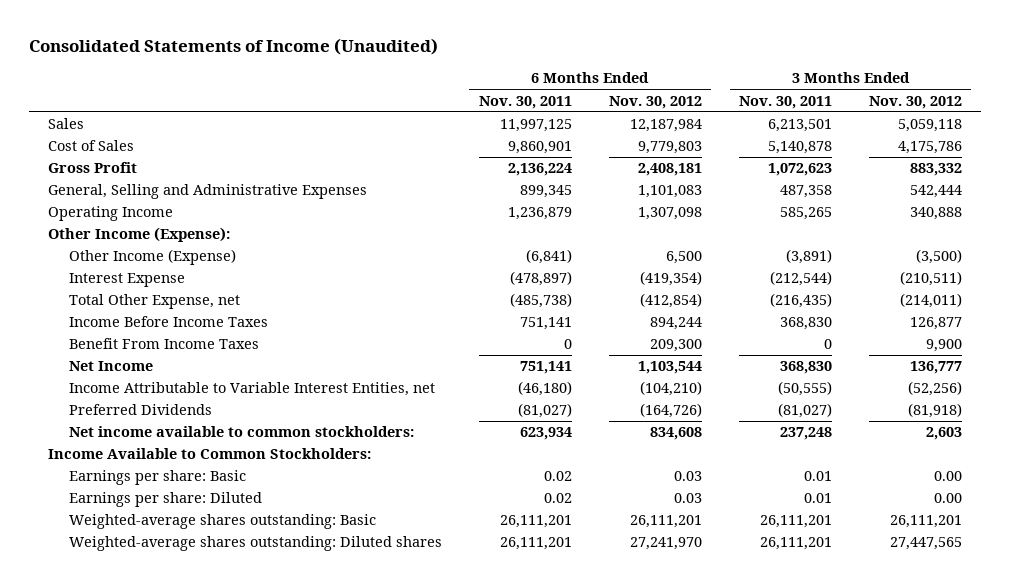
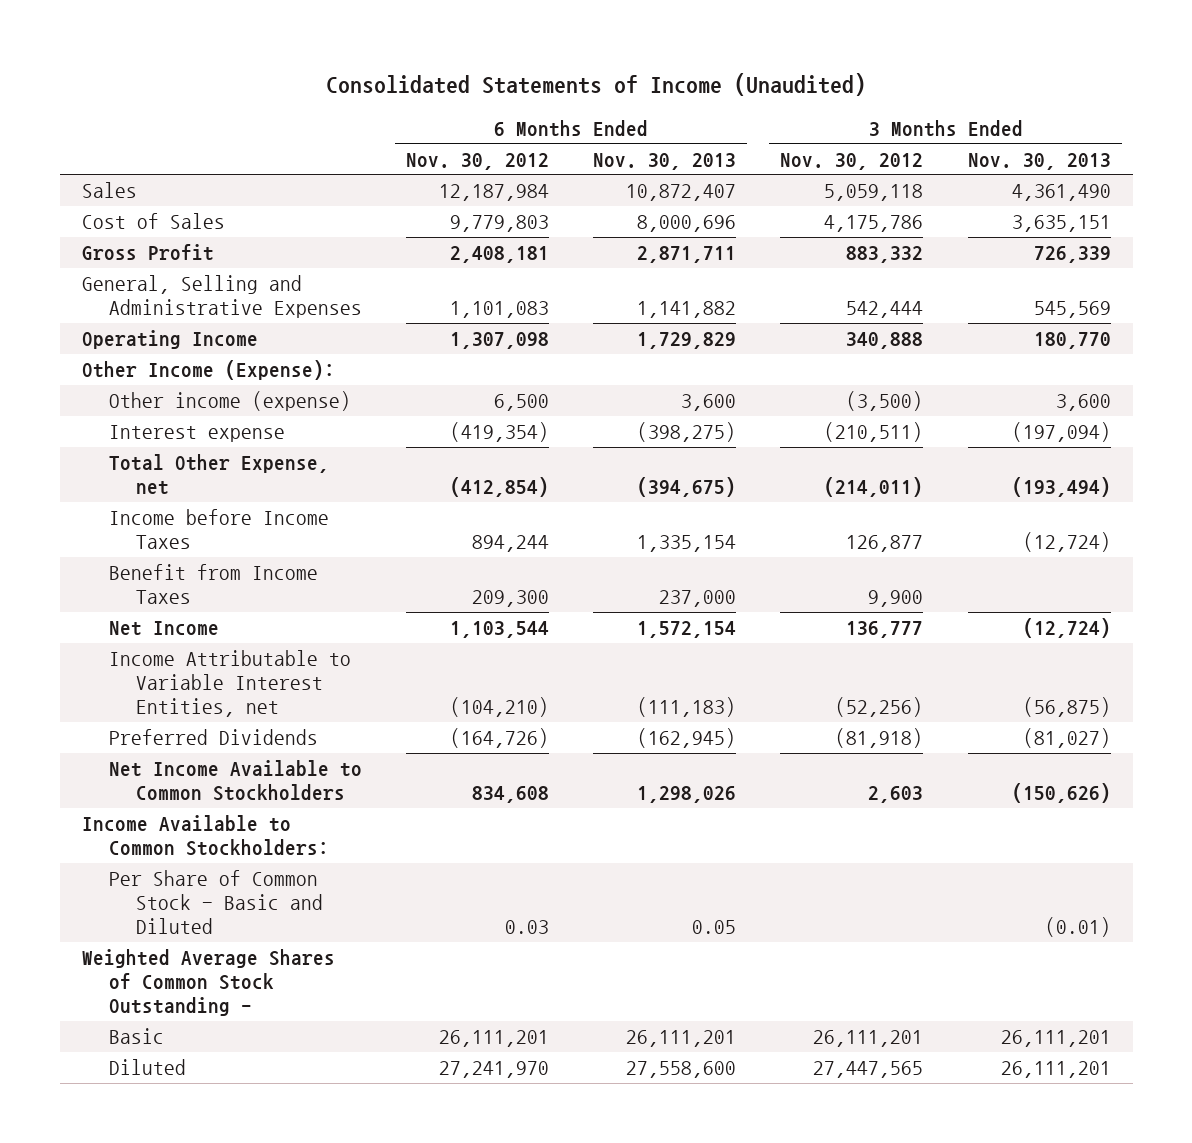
- | 6 Months Ended Nov. 30, 2011 | 6 Months Ended Nov. 30, 2012 | 3 Months Ended Nov. 30, 2011 | 3 Months Ended Nov. 30, 2012
+ | 6 Months Ended Nov. 30, 2012 | 6 Months Ended Nov. 30, 2013 | 3 Months Ended Nov. 30, 2012 | 3 Months Ended Nov. 30, 2013
- Other Income (Expense) | (6,841) | 6,500 | (3,891) | (3,500)
- Interest Expense | (478,897) | (419,354) | (212,544) | (210,511)
+ Other income (expense) | 6,500 | 3,600 | (3,500) | 3,600
+ Interest expense | (419,354) | (398,275) | (210,511) | (197,094)
- Income Before Income Taxes | 751,141 | 894,244 | 368,830 | 126,877
- Benefit From Income Taxes | 0 | 209,300 | 0 | 9,900
+ Income before Income Taxes | 894,244 | 1,335,154 | 126,877 | (12,724)
+ Benefit from Income Taxes | 209,300 | 237,000 | 9,900 |
- Net income available to common stockholders: | 623,934 | 834,608 | 237,248 | 2,603
+ Net Income Available to Common Stockholders | 834,608 | 1,298,026 | 2,603 | (150,626)
- Earnings per share: Basic | 0.02 | 0.03 | 0.01 | 0.00
- Earnings per share: Diluted | 0.02 | 0.03 | 0.01 | 0.00
- Weighted-average shares outstanding: Basic | 26,111,201 | 26,111,201 | 26,111,201 | 26,111,201
- Weighted-average shares outstanding: Diluted shares | 26,111,201 | 27,241,970 | 26,111,201 | 27,447,565
+ Per Share of Common Stock - Basic and Diluted | 0.03 | 0.05 | | (0.01)
+ Weighted Average Shares of Common Stock Outstanding -
+ Basic | 26,111,201 | 26,111,201 | 26,111,201 | 26,111,201
+ Diluted | 27,241,970 | 27,558,600 | 27,447,565 | 26,111,201

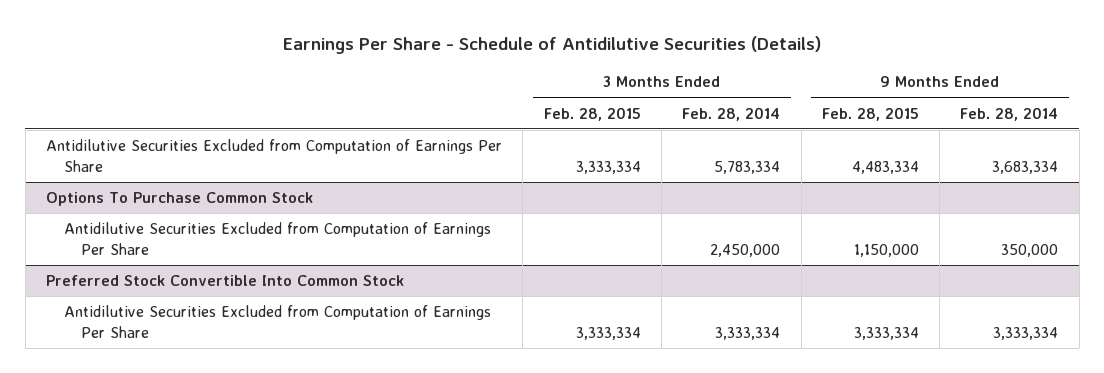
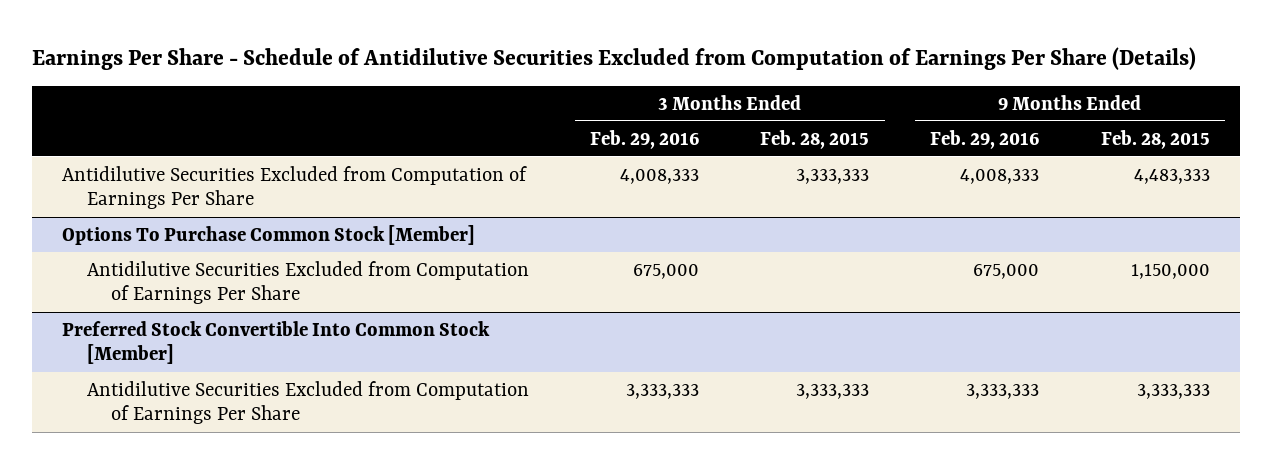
- Earnings Per Share - Schedule of Antidilutive Securities (Details)
+ Earnings Per Share - Schedule of Antidilutive Securities Excluded from Computation of Earnings Per Share (Details)
- | 3 Months Ended Feb. 28, 2015 | 3 Months Ended Feb. 28, 2014 | 9 Months Ended Feb. 28, 2015 | 9 Months Ended Feb. 28, 2014
+ | 3 Months Ended Feb. 29, 2016 | 3 Months Ended Feb. 28, 2015 | 9 Months Ended Feb. 29, 2016 | 9 Months Ended Feb. 28, 2015
- Antidilutive Securities Excluded from Computation of Earnings Per Share | 3,333,334 | 5,783,334 | 4,483,334 | 3,683,334
- Options To Purchase Common Stock
+ Antidilutive Securities Excluded from Computation of Earnings Per Share | 4,008,333 | 3,333,333 | 4,008,333 | 4,483,333
+ Options To Purchase Common Stock [Member]
- Preferred Stock Convertible Into Common Stock
- Antidilutive Securities Excluded from Computation of Earnings Per Share | 3,333,334 | 3,333,334 | 3,333,334 | 3,333,334
+ Preferred Stock Convertible Into Common Stock [Member]
+ Antidilutive Securities Excluded from Computation of Earnings Per Share | 3,333,333 | 3,333,333 | 3,333,333 | 3,333,333

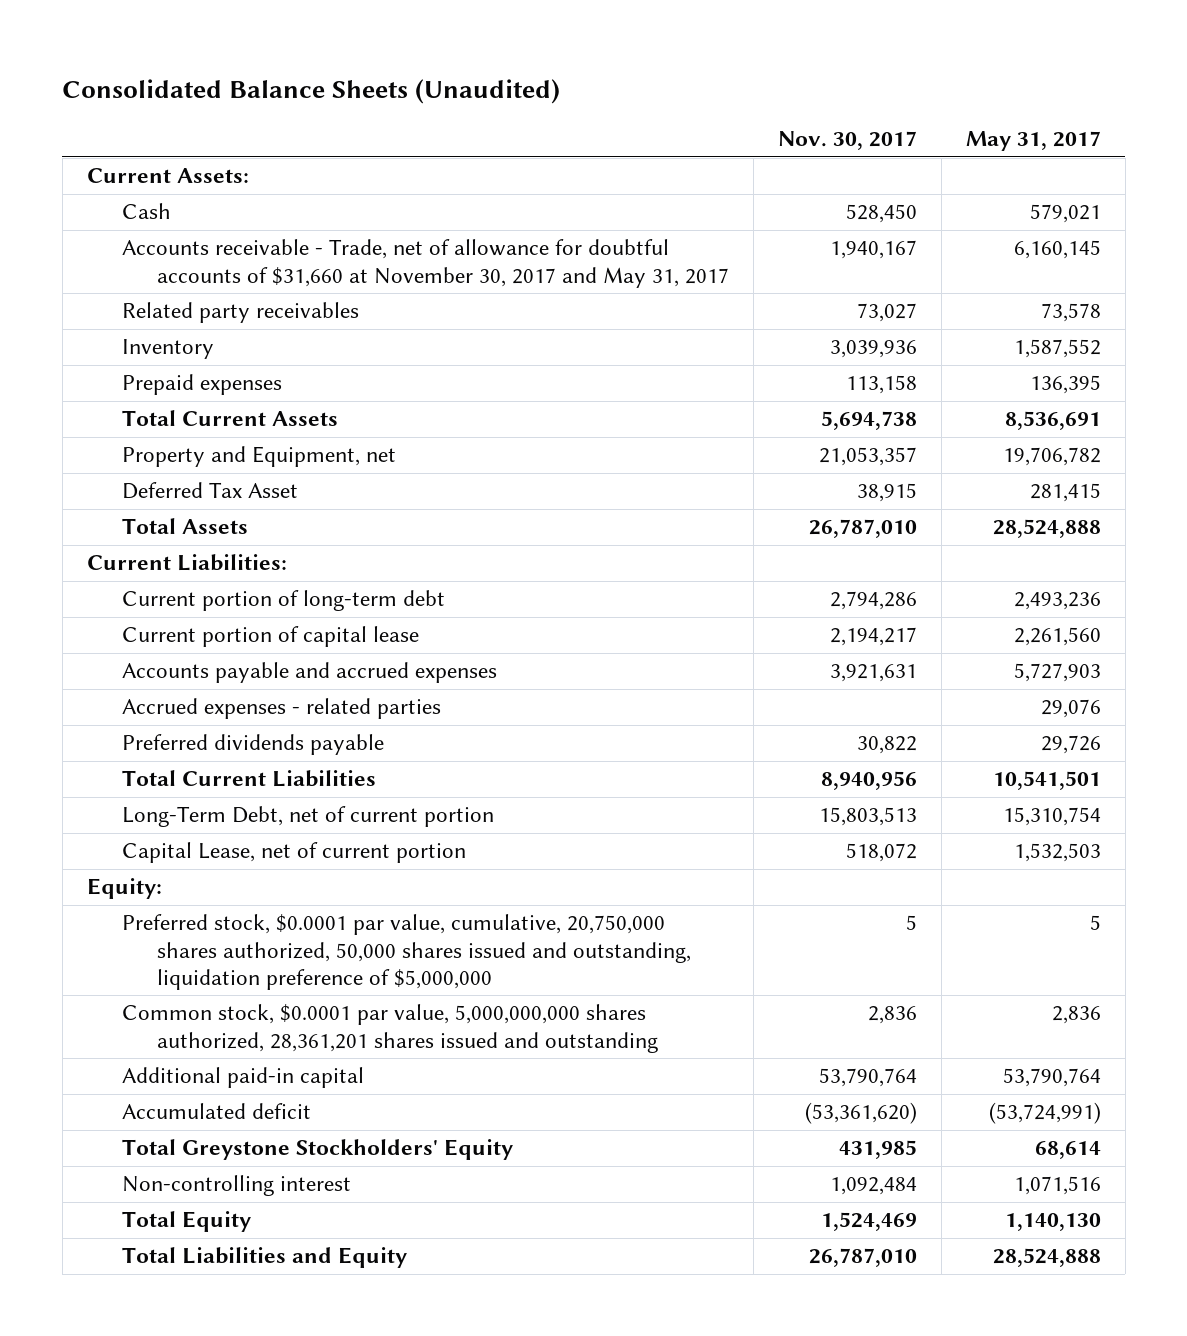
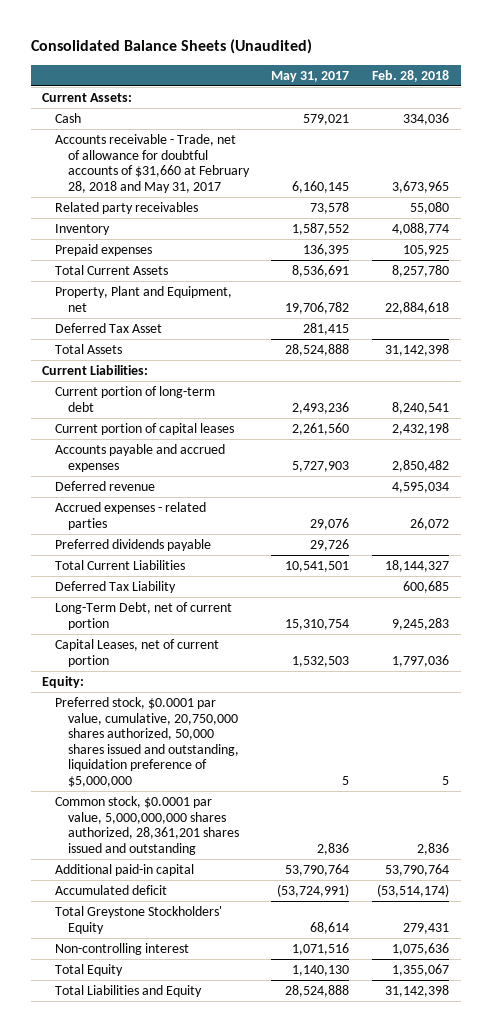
- | Nov. 30, 2017 | May 31, 2017
+ | May 31, 2017 | Feb. 28, 2018
- Accounts receivable - Trade, net of allowance for doubtful accounts of $31,660 at November 30, 2017 and May 31, 2017 | 1,940,167 | 6,160,145
+ Accounts receivable - Trade, net of allowance for doubtful accounts of $31,660 at February 28, 2018 and May 31, 2017 | 6,160,145 | 3,673,965
- Property and Equipment, net | 21,053,357 | 19,706,782
+ Property, Plant and Equipment, net | 19,706,782 | 22,884,618
- Current portion of capital lease | 2,194,217 | 2,261,560
+ Current portion of capital leases | 2,261,560 | 2,432,198
+ Deferred revenue | | 4,595,034
+ Deferred Tax Liability | | 600,685
- Capital Lease, net of current portion | 518,072 | 1,532,503
+ Capital Leases, net of current portion | 1,532,503 | 1,797,036

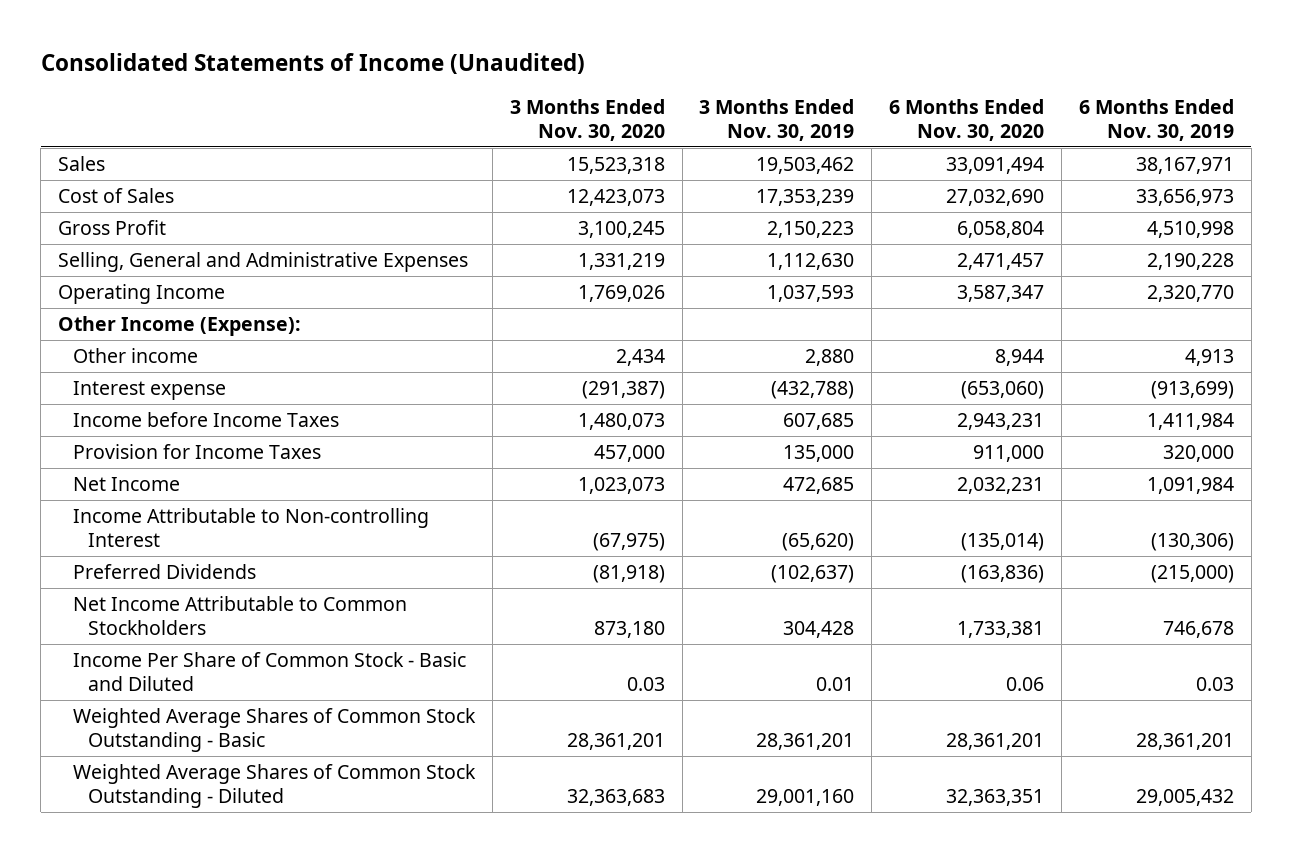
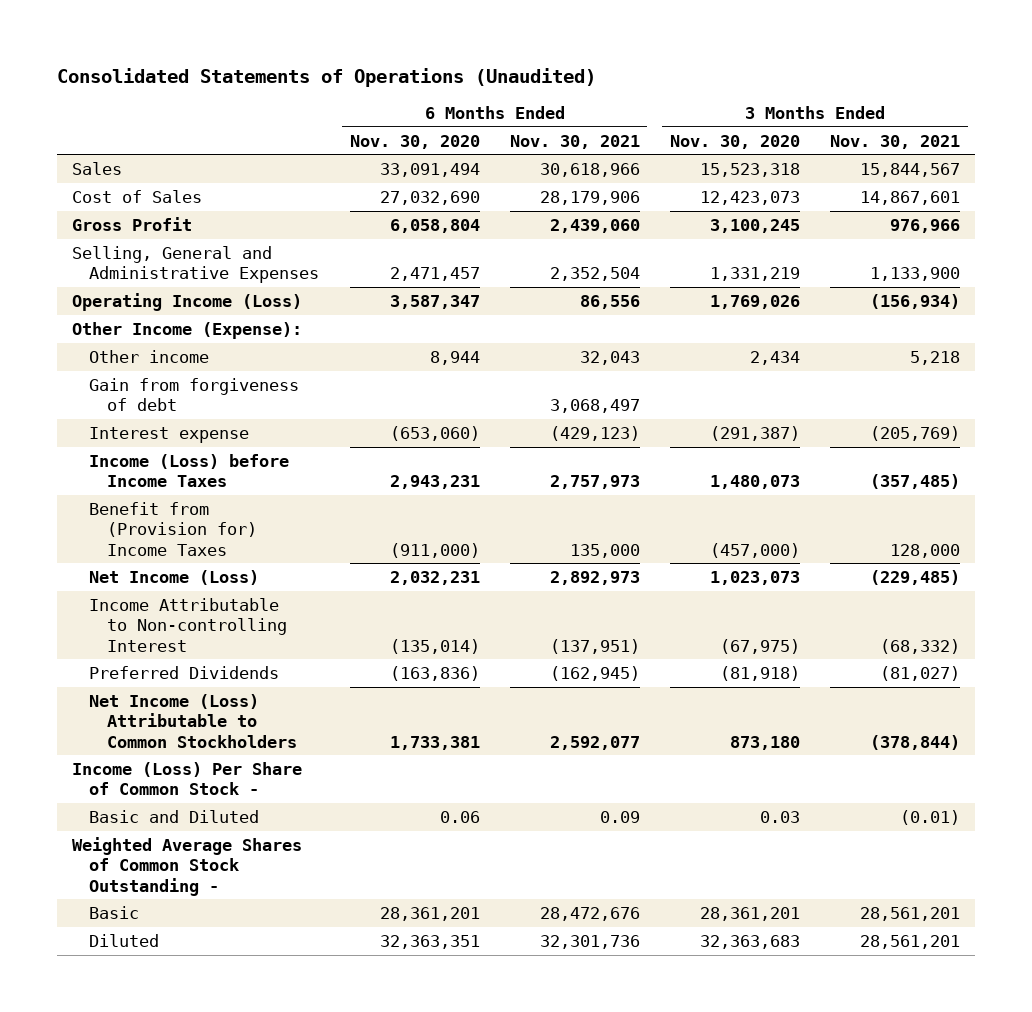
- Consolidated Statements of Income (Unaudited)
+ Consolidated Statements of Operations (Unaudited)
- | 3 Months Ended Nov. 30, 2020 | 3 Months Ended Nov. 30, 2019 | 6 Months Ended Nov. 30, 2020 | 6 Months Ended Nov. 30, 2019
+ | 6 Months Ended Nov. 30, 2020 | 6 Months Ended Nov. 30, 2021 | 3 Months Ended Nov. 30, 2020 | 3 Months Ended Nov. 30, 2021
- Operating Income | 1,769,026 | 1,037,593 | 3,587,347 | 2,320,770
+ Operating Income (Loss) | 3,587,347 | 86,556 | 1,769,026 | (156,934)
+ Gain from forgiveness of debt | | 3,068,497 | |
- Income before Income Taxes | 1,480,073 | 607,685 | 2,943,231 | 1,411,984
- Provision for Income Taxes | 457,000 | 135,000 | 911,000 | 320,000
- Net Income | 1,023,073 | 472,685 | 2,032,231 | 1,091,984
+ Income (Loss) before Income Taxes | 2,943,231 | 2,757,973 | 1,480,073 | (357,485)
+ Benefit from (Provision for) Income Taxes | (911,000) | 135,000 | (457,000) | 128,000
+ Net Income (Loss) | 2,032,231 | 2,892,973 | 1,023,073 | (229,485)
- Net Income Attributable to Common Stockholders | 873,180 | 304,428 | 1,733,381 | 746,678
- Income Per Share of Common Stock - Basic and Diluted | 0.03 | 0.01 | 0.06 | 0.03
- Weighted Average Shares of Common Stock Outstanding - Basic | 28,361,201 | 28,361,201 | 28,361,201 | 28,361,201
- Weighted Average Shares of Common Stock Outstanding - Diluted | 32,363,683 | 29,001,160 | 32,363,351 | 29,005,432
+ Net Income (Loss) Attributable to Common Stockholders | 1,733,381 | 2,592,077 | 873,180 | (378,844)
+ Income (Loss) Per Share of Common Stock -
+ Basic and Diluted | 0.06 | 0.09 | 0.03 | (0.01)
+ Weighted Average Shares of Common Stock Outstanding -
+ Basic | 28,361,201 | 28,472,676 | 28,361,201 | 28,561,201
+ Diluted | 32,363,351 | 32,301,736 | 32,363,683 | 28,561,201

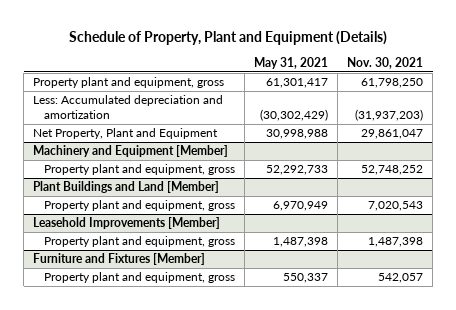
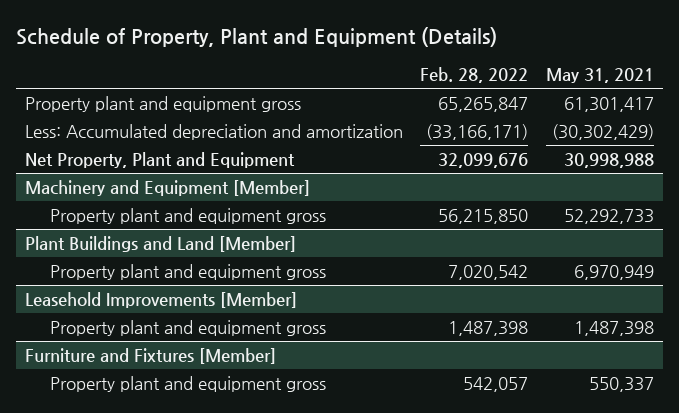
- | May 31, 2021 | Nov. 30, 2021
+ | Feb. 28, 2022 | May 31, 2021
- Property plant and equipment, gross | 61,301,417 | 61,798,250
+ Property plant and equipment gross | 65,265,847 | 61,301,417
@ Machinery and Equipment [Member]
- Property plant and equipment, gross | 52,292,733 | 52,748,252
+ Property plant and equipment gross | 56,215,850 | 52,292,733
@ Plant Buildings and Land [Member]
- Property plant and equipment, gross | 6,970,949 | 7,020,543
+ Property plant and equipment gross | 7,020,542 | 6,970,949
@ Leasehold Improvements [Member]
- Property plant and equipment, gross | 1,487,398 | 1,487,398
+ Property plant and equipment gross | 1,487,398 | 1,487,398
@ Furniture and Fixtures [Member]
- Property plant and equipment, gross | 550,337 | 542,057
+ Property plant and equipment gross | 542,057 | 550,337

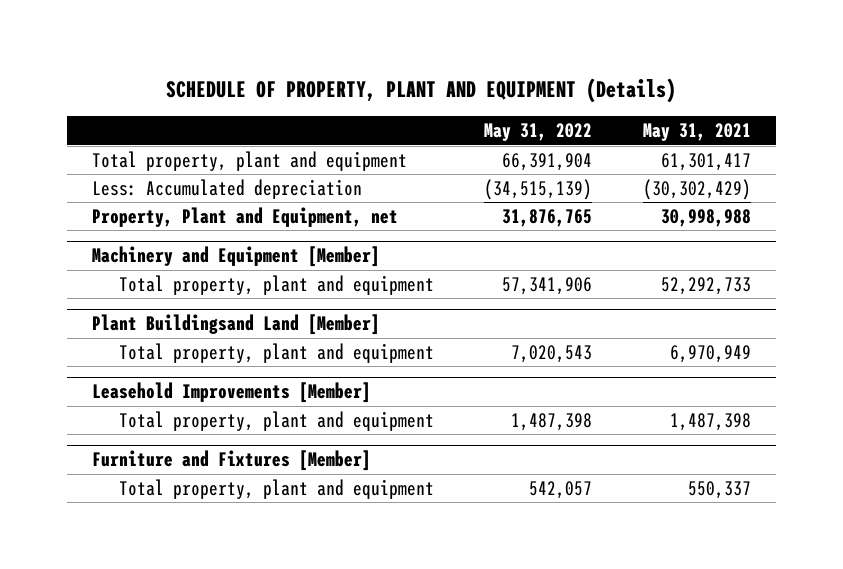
- Schedule of Property, Plant and Equipment (Details)
+ SCHEDULE OF PROPERTY, PLANT AND EQUIPMENT (Details)
- | Feb. 28, 2022 | May 31, 2021
+ | May 31, 2022 | May 31, 2021
- Property plant and equipment gross | 65,265,847 | 61,301,417
- Less: Accumulated depreciation and amortization | (33,166,171) | (30,302,429)
- Net Property, Plant and Equipment | 32,099,676 | 30,998,988
+ Total property, plant and equipment | 66,391,904 | 61,301,417
+ Less: Accumulated depreciation | (34,515,139) | (30,302,429)
+ Property, Plant and Equipment, net | 31,876,765 | 30,998,988
@ Machinery and Equipment [Member]
- Property plant and equipment gross | 56,215,850 | 52,292,733
- Plant Buildings and Land [Member]
- Property plant and equipment gross | 7,020,542 | 6,970,949
@ Machinery and Equipment [Member]
+ Total property, plant and equipment | 57,341,906 | 52,292,733
+ Plant Buildingsand Land [Member]
+ Total property, plant and equipment | 7,020,543 | 6,970,949
@ Leasehold Improvements [Member]
- Property plant and equipment gross | 1,487,398 | 1,487,398
+ Total property, plant and equipment | 1,487,398 | 1,487,398
@ Furniture and Fixtures [Member]
- Property plant and equipment gross | 542,057 | 550,337
+ Total property, plant and equipment | 542,057 | 550,337

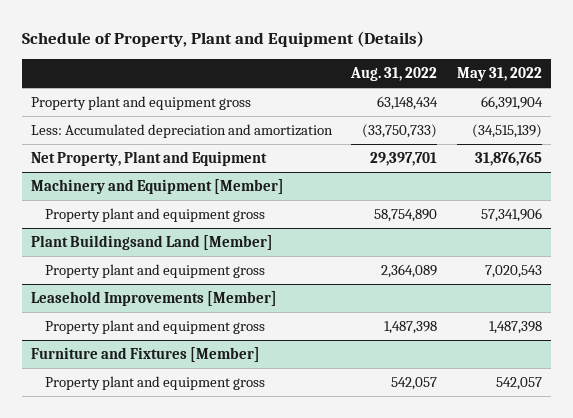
- SCHEDULE OF PROPERTY, PLANT AND EQUIPMENT (Details)
+ Schedule of Property, Plant and Equipment (Details)
- | May 31, 2022 | May 31, 2021
+ | Aug. 31, 2022 | May 31, 2022
- Total property, plant and equipment | 66,391,904 | 61,301,417
- Less: Accumulated depreciation | (34,515,139) | (30,302,429)
- Property, Plant and Equipment, net | 31,876,765 | 30,998,988
+ Property plant and equipment gross | 63,148,434 | 66,391,904
+ Less: Accumulated depreciation and amortization | (33,750,733) | (34,515,139)
+ Net Property, Plant and Equipment | 29,397,701 | 31,876,765
@ Machinery and Equipment [Member]
- Total property, plant and equipment | 57,341,906 | 52,292,733
+ Property plant and equipment gross | 58,754,890 | 57,341,906
@ Plant Buildingsand Land [Member]
- Total property, plant and equipment | 7,020,543 | 6,970,949
+ Property plant and equipment gross | 2,364,089 | 7,020,543
@ Leasehold Improvements [Member]
- Total property, plant and equipment | 1,487,398 | 1,487,398
+ Property plant and equipment gross | 1,487,398 | 1,487,398
@ Furniture and Fixtures [Member]
- Total property, plant and equipment | 542,057 | 550,337
+ Property plant and equipment gross | 542,057 | 542,057

